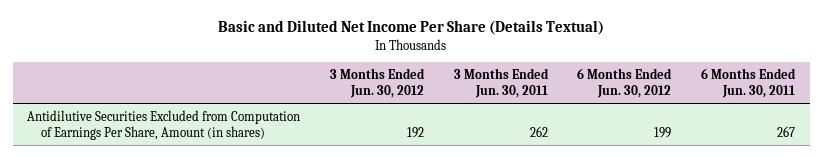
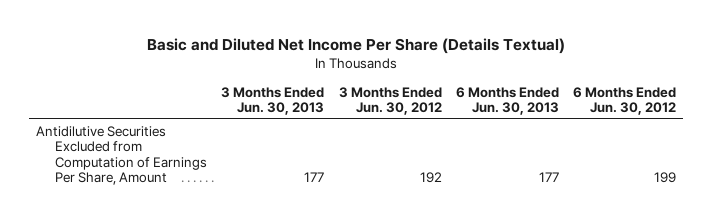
- | 3 Months Ended Jun. 30, 2012 | 3 Months Ended Jun. 30, 2011 | 6 Months Ended Jun. 30, 2012 | 6 Months Ended Jun. 30, 2011
+ | 3 Months Ended Jun. 30, 2013 | 3 Months Ended Jun. 30, 2012 | 6 Months Ended Jun. 30, 2013 | 6 Months Ended Jun. 30, 2012
- Antidilutive Securities Excluded from Computation of Earnings Per Share, Amount (in shares) | 192 | 262 | 199 | 267
+ Antidilutive Securities Excluded from Computation of Earnings Per Share, Amount | 177 | 192 | 177 | 199

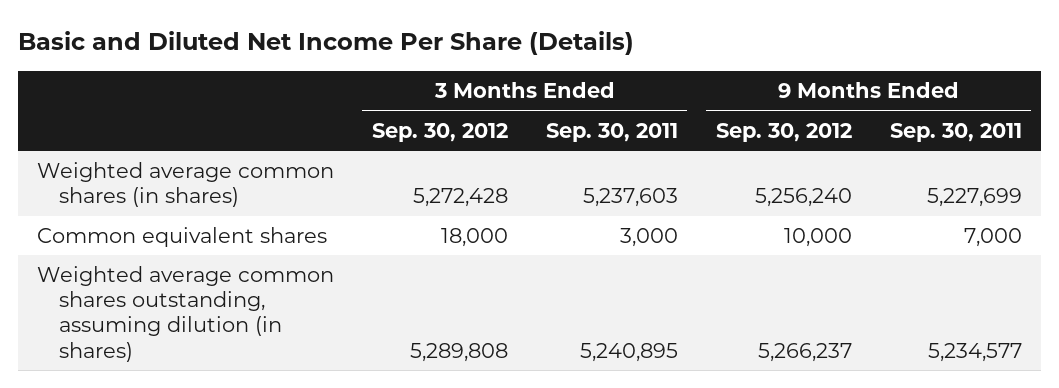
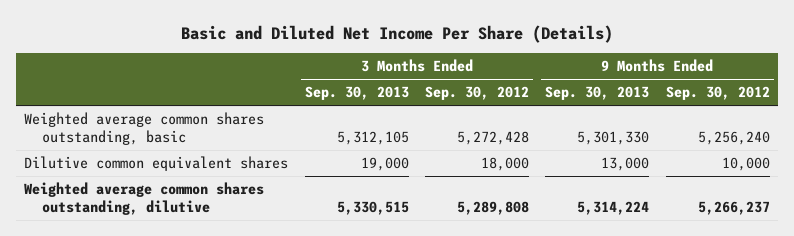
- | 3 Months Ended Sep. 30, 2012 | 3 Months Ended Sep. 30, 2011 | 9 Months Ended Sep. 30, 2012 | 9 Months Ended Sep. 30, 2011
+ | 3 Months Ended Sep. 30, 2013 | 3 Months Ended Sep. 30, 2012 | 9 Months Ended Sep. 30, 2013 | 9 Months Ended Sep. 30, 2012
- Weighted average common shares (in shares) | 5,272,428 | 5,237,603 | 5,256,240 | 5,227,699
- Common equivalent shares | 18,000 | 3,000 | 10,000 | 7,000
- Weighted average common shares outstanding, assuming dilution (in shares) | 5,289,808 | 5,240,895 | 5,266,237 | 5,234,577
+ Weighted average common shares outstanding, basic | 5,312,105 | 5,272,428 | 5,301,330 | 5,256,240
+ Dilutive common equivalent shares | 19,000 | 18,000 | 13,000 | 10,000
+ Weighted average common shares outstanding, dilutive | 5,330,515 | 5,289,808 | 5,314,224 | 5,266,237

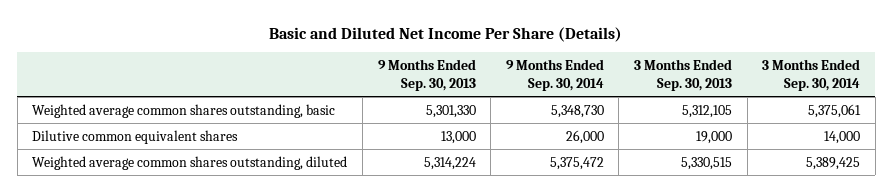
- | 3 Months Ended Sep. 30, 2013 | 3 Months Ended Sep. 30, 2012 | 9 Months Ended Sep. 30, 2013 | 9 Months Ended Sep. 30, 2012
+ | 9 Months Ended Sep. 30, 2013 | 9 Months Ended Sep. 30, 2014 | 3 Months Ended Sep. 30, 2013 | 3 Months Ended Sep. 30, 2014
- Weighted average common shares outstanding, dilutive | 5,330,515 | 5,289,808 | 5,314,224 | 5,266,237
+ Weighted average common shares outstanding, diluted | 5,314,224 | 5,375,472 | 5,330,515 | 5,389,425

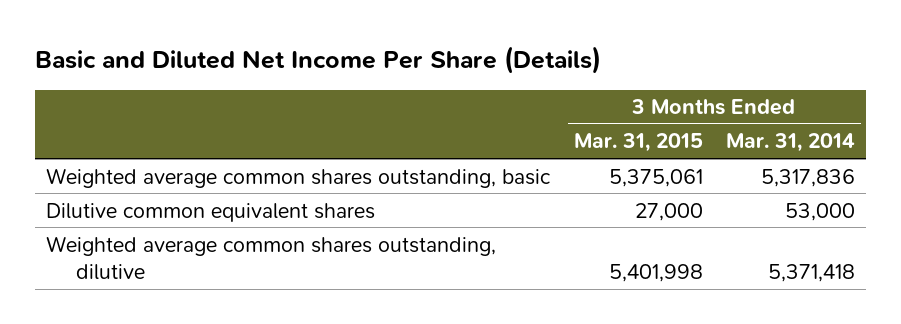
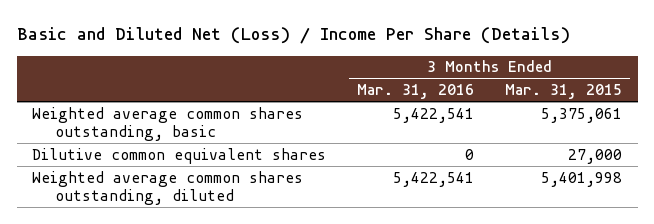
- Basic and Diluted Net Income Per Share (Details)
+ Basic and Diluted Net (Loss) / Income Per Share (Details)
- | 3 Months Ended Mar. 31, 2015 | 3 Months Ended Mar. 31, 2014
+ | 3 Months Ended Mar. 31, 2016 | 3 Months Ended Mar. 31, 2015
- Weighted average common shares outstanding, dilutive | 5,401,998 | 5,371,418
+ Weighted average common shares outstanding, diluted | 5,422,541 | 5,401,998

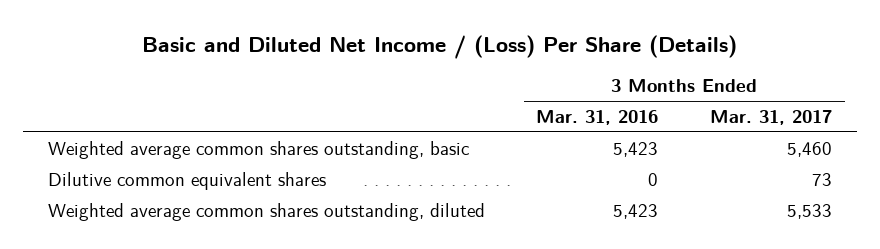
- Basic and Diluted Net (Loss) / Income Per Share (Details)
+ Basic and Diluted Net Income / (Loss) Per Share (Details)
- | 3 Months Ended Mar. 31, 2016 | 3 Months Ended Mar. 31, 2015
+ | 3 Months Ended Mar. 31, 2016 | 3 Months Ended Mar. 31, 2017
- Weighted average common shares outstanding, basic | 5,422,541 | 5,375,061
+ Weighted average common shares outstanding, basic | 5,423 | 5,460
- Weighted average common shares outstanding, diluted | 5,422,541 | 5,401,998
+ Weighted average common shares outstanding, diluted | 5,423 | 5,533

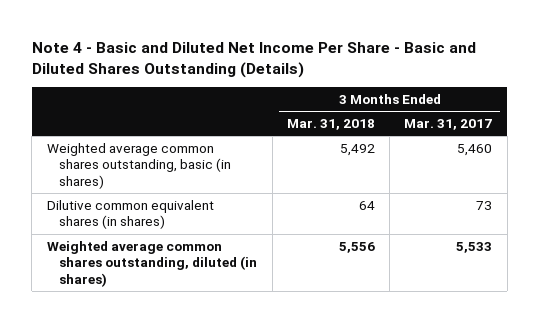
- Basic and Diluted Net Income / (Loss) Per Share (Details)
+ Note 4 - Basic and Diluted Net Income Per Share - Basic and Diluted Shares Outstanding (Details)
- | 3 Months Ended Mar. 31, 2016 | 3 Months Ended Mar. 31, 2017
+ | 3 Months Ended Mar. 31, 2018 | 3 Months Ended Mar. 31, 2017
- Weighted average common shares outstanding, basic | 5,423 | 5,460
- Dilutive common equivalent shares | 0 | 73
- Weighted average common shares outstanding, diluted | 5,423 | 5,533
+ Weighted average common shares outstanding, basic (in shares) | 5,492 | 5,460
+ Dilutive common equivalent shares (in shares) | 64 | 73
+ Weighted average common shares outstanding, diluted (in shares) | 5,556 | 5,533

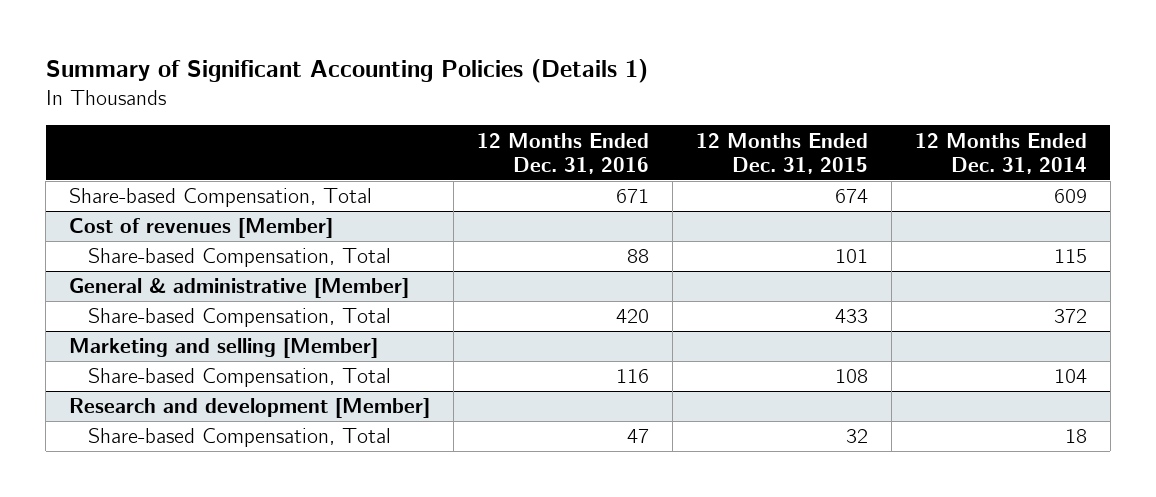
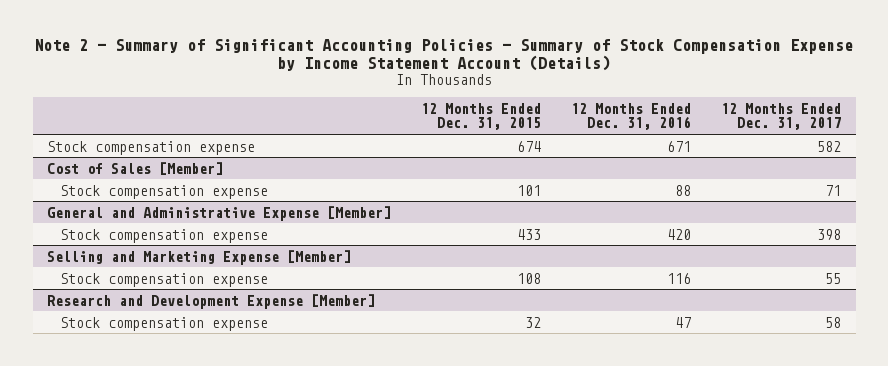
- Summary of Significant Accounting Policies (Details 1)
+ Note 2 - Summary of Significant Accounting Policies - Summary of Stock Compensation Expense by Income Statement Account (Details)
- | 12 Months Ended Dec. 31, 2016 | 12 Months Ended Dec. 31, 2015 | 12 Months Ended Dec. 31, 2014
+ | 12 Months Ended Dec. 31, 2015 | 12 Months Ended Dec. 31, 2016 | 12 Months Ended Dec. 31, 2017
- Share-based Compensation, Total | 671 | 674 | 609
- Cost of revenues [Member]
- Share-based Compensation, Total | 88 | 101 | 115
- General & administrative [Member]
- Share-based Compensation, Total | 420 | 433 | 372
- Marketing and selling [Member]
- Share-based Compensation, Total | 116 | 108 | 104
- Research and development [Member]
- Share-based Compensation, Total | 47 | 32 | 18
+ Stock compensation expense | 674 | 671 | 582
+ Cost of Sales [Member]
+ Stock compensation expense | 101 | 88 | 71
+ General and Administrative Expense [Member]
+ Stock compensation expense | 433 | 420 | 398
+ Selling and Marketing Expense [Member]
+ Stock compensation expense | 108 | 116 | 55
+ Research and Development Expense [Member]
+ Stock compensation expense | 32 | 47 | 58

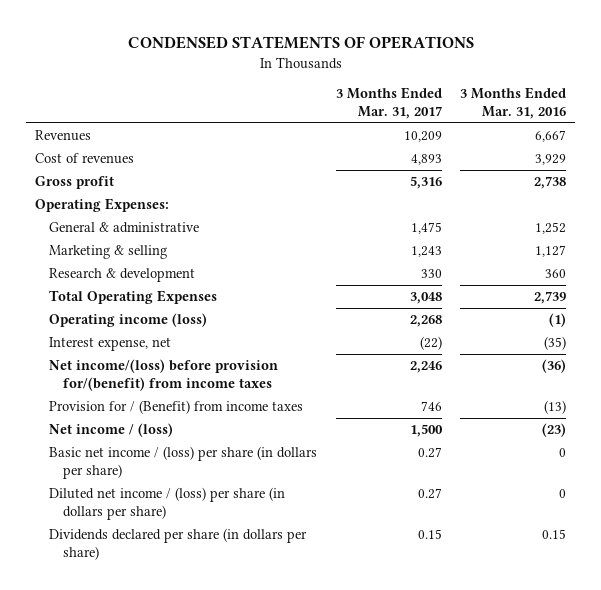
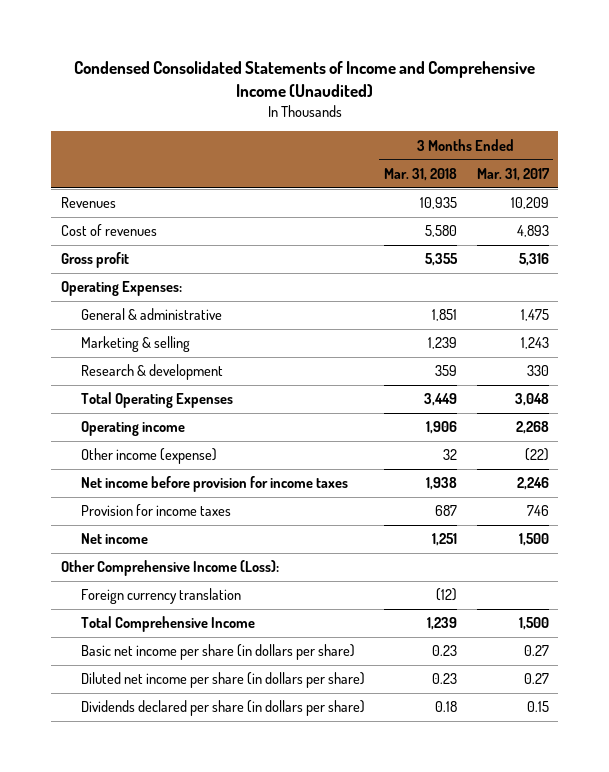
- CONDENSED STATEMENTS OF OPERATIONS
+ Condensed Consolidated Statements of Income and Comprehensive Income (Unaudited)
- | 3 Months Ended Mar. 31, 2017 | 3 Months Ended Mar. 31, 2016
+ | 3 Months Ended Mar. 31, 2018 | 3 Months Ended Mar. 31, 2017
- Operating income (loss) | 2,268 | (1)
- Interest expense, net | (22) | (35)
- Net income/(loss) before provision for/(benefit) from income taxes | 2,246 | (36)
- Provision for / (Benefit) from income taxes | 746 | (13)
- Net income / (loss) | 1,500 | (23)
- Basic net income / (loss) per share (in dollars per share) | 0.27 | 0
- Diluted net income / (loss) per share (in dollars per share) | 0.27 | 0
+ Operating income | 1,906 | 2,268
+ Other income (expense) | 32 | (22)
+ Net income before provision for income taxes | 1,938 | 2,246
+ Provision for income taxes | 687 | 746
+ Net income | 1,251 | 1,500
+ Other Comprehensive Income (Loss):
+ Foreign currency translation | (12) |
+ Total Comprehensive Income | 1,239 | 1,500
+ Basic net income per share (in dollars per share) | 0.23 | 0.27
+ Diluted net income per share (in dollars per share) | 0.23 | 0.27

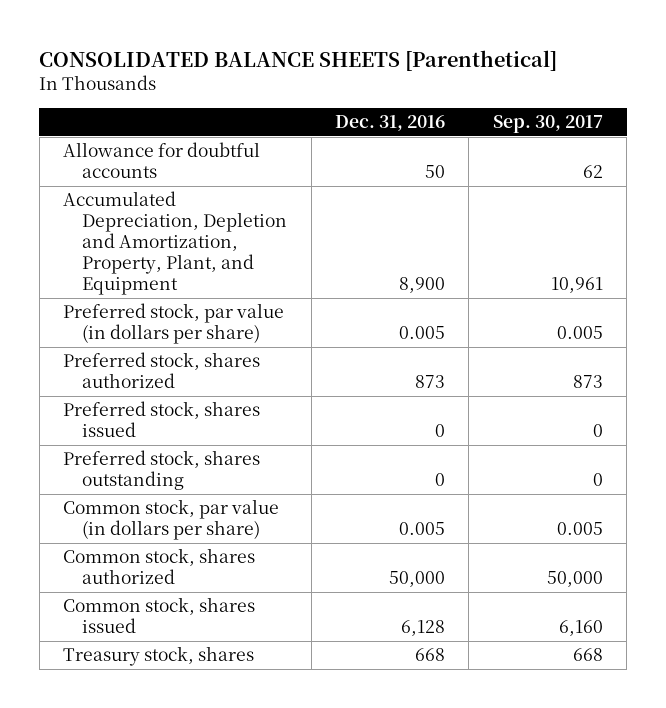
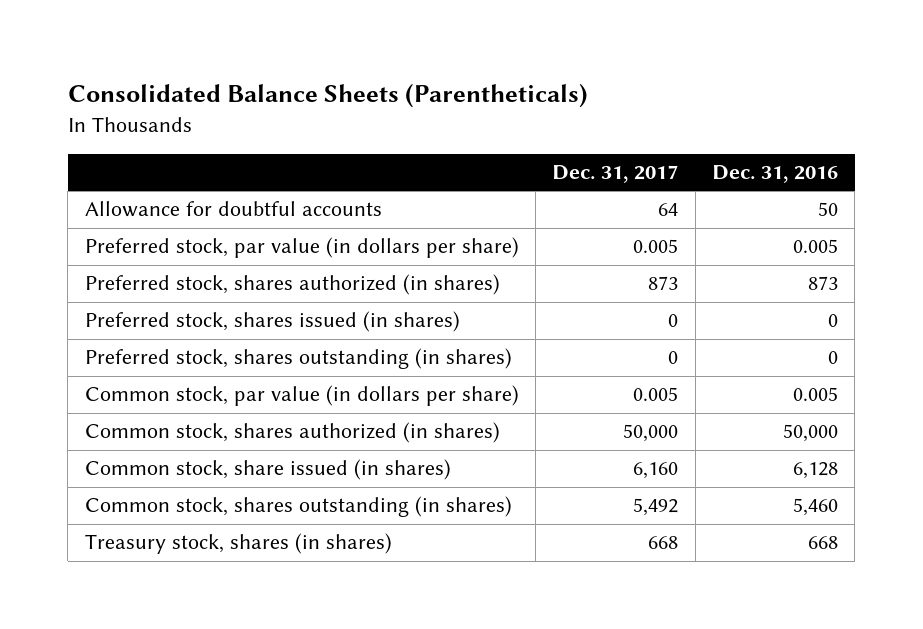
- CONSOLIDATED BALANCE SHEETS [Parenthetical]
+ Consolidated Balance Sheets (Parentheticals)
- | Dec. 31, 2016 | Sep. 30, 2017
+ | Dec. 31, 2017 | Dec. 31, 2016
- Accumulated Depreciation, Depletion and Amortization, Property, Plant, and Equipment | 8,900 | 10,961
- Preferred stock, shares authorized | 873 | 873
- Preferred stock, shares issued | 0 | 0
- Preferred stock, shares outstanding | 0 | 0
+ Preferred stock, shares authorized (in shares) | 873 | 873
+ Preferred stock, shares issued (in shares) | 0 | 0
+ Preferred stock, shares outstanding (in shares) | 0 | 0
- Common stock, shares authorized | 50,000 | 50,000
- Common stock, shares issued | 6,128 | 6,160
- Treasury stock, shares | 668 | 668
+ Common stock, shares authorized (in shares) | 50,000 | 50,000
+ Common stock, share issued (in shares) | 6,160 | 6,128
+ Common stock, shares outstanding (in shares) | 5,492 | 5,460
+ Treasury stock, shares (in shares) | 668 | 668

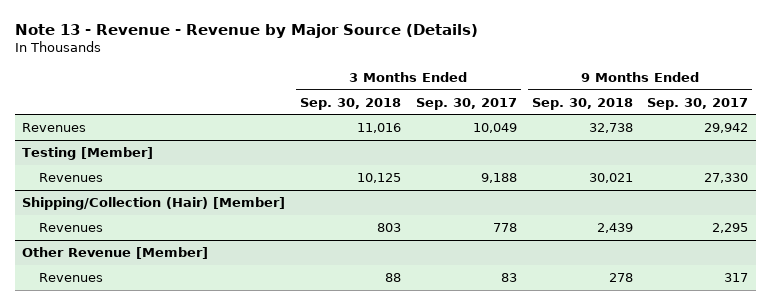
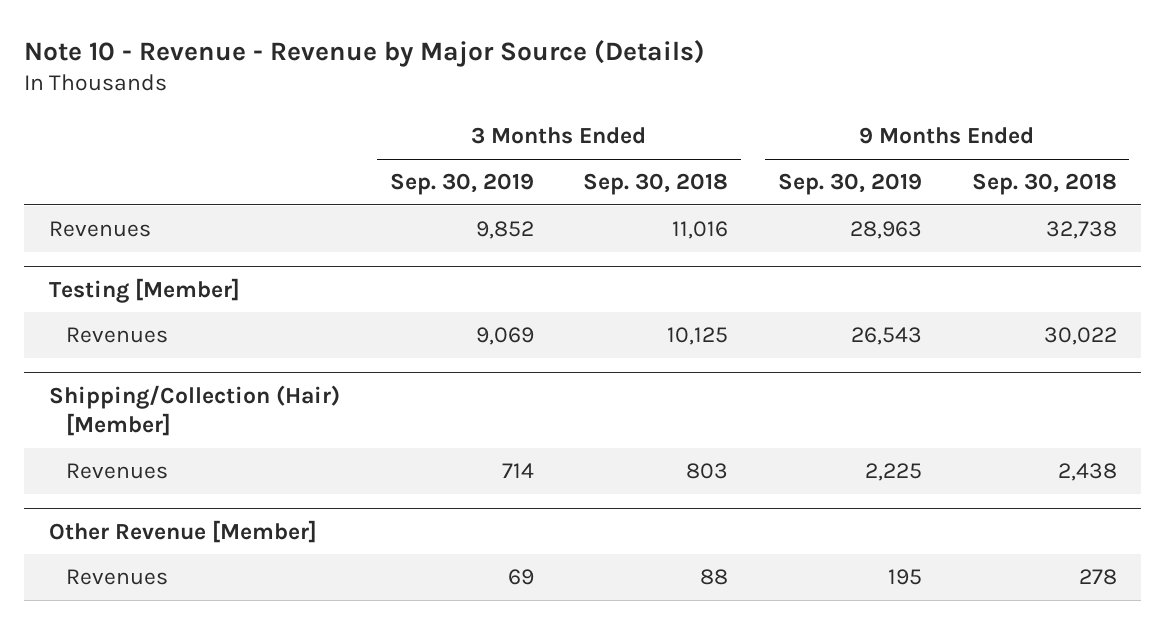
- Note 13 - Revenue - Revenue by Major Source (Details)
+ Note 10 - Revenue - Revenue by Major Source (Details)
- | 3 Months Ended Sep. 30, 2018 | 3 Months Ended Sep. 30, 2017 | 9 Months Ended Sep. 30, 2018 | 9 Months Ended Sep. 30, 2017
+ | 3 Months Ended Sep. 30, 2019 | 3 Months Ended Sep. 30, 2018 | 9 Months Ended Sep. 30, 2019 | 9 Months Ended Sep. 30, 2018
@ Testing [Member]
- Revenues | 10,125 | 9,188 | 30,021 | 27,330
+ Revenues | 9,069 | 10,125 | 26,543 | 30,022
@ Shipping/Collection (Hair) [Member]
- Revenues | 803 | 778 | 2,439 | 2,295
+ Revenues | 714 | 803 | 2,225 | 2,438

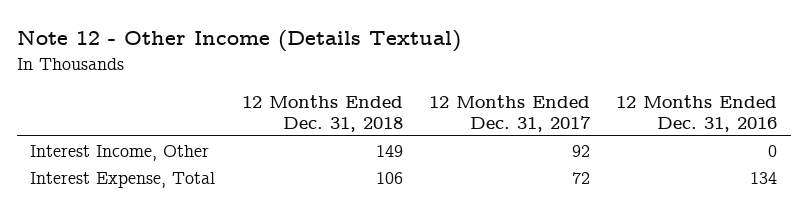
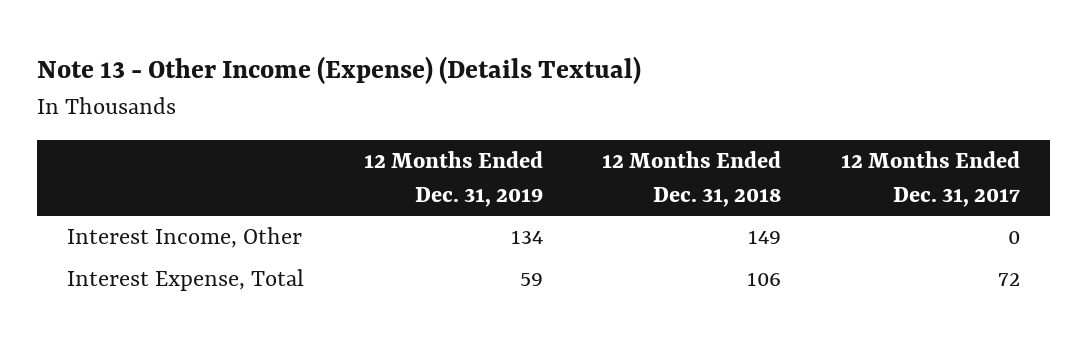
- Note 12 - Other Income (Details Textual)
+ Note 13 - Other Income (Expense) (Details Textual)
- | 12 Months Ended Dec. 31, 2018 | 12 Months Ended Dec. 31, 2017 | 12 Months Ended Dec. 31, 2016
+ | 12 Months Ended Dec. 31, 2019 | 12 Months Ended Dec. 31, 2018 | 12 Months Ended Dec. 31, 2017
- Interest Income, Other | 149 | 92 | 0
+ Interest Income, Other | 134 | 149 | 0

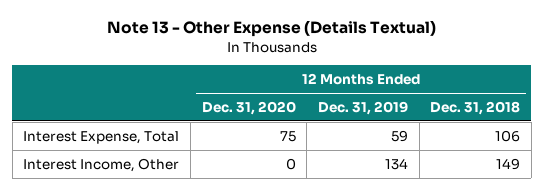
- Note 13 - Other Income (Expense) (Details Textual)
+ Note 13 - Other Expense (Details Textual)
- | 12 Months Ended Dec. 31, 2019 | 12 Months Ended Dec. 31, 2018 | 12 Months Ended Dec. 31, 2017
+ | 12 Months Ended Dec. 31, 2020 | 12 Months Ended Dec. 31, 2019 | 12 Months Ended Dec. 31, 2018
moved down: Interest Income, Other | 0 | 134 | 149

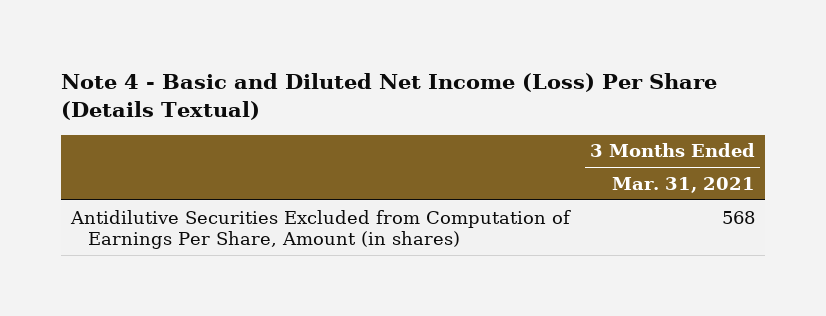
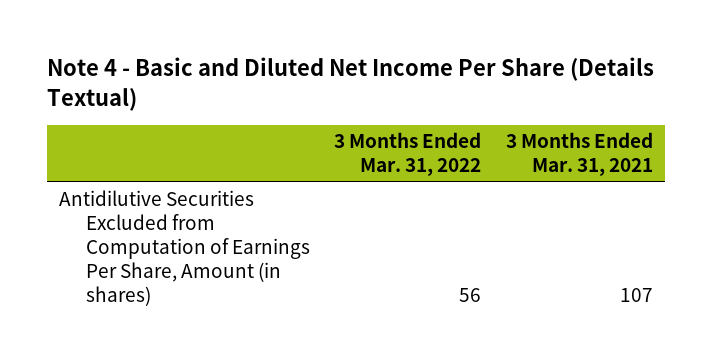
- Note 4 - Basic and Diluted Net Income (Loss) Per Share (Details Textual)
+ Note 4 - Basic and Diluted Net Income Per Share (Details Textual)
- | 3 Months Ended Mar. 31, 2021
+ | 3 Months Ended Mar. 31, 2022 | 3 Months Ended Mar. 31, 2021
- Antidilutive Securities Excluded from Computation of Earnings Per Share, Amount (in shares) | 568
+ Antidilutive Securities Excluded from Computation of Earnings Per Share, Amount (in shares) | 56 | 107

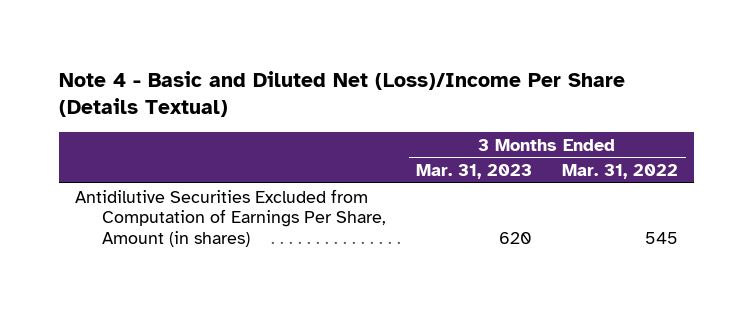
- Note 4 - Basic and Diluted Net Income Per Share (Details Textual)
+ Note 4 - Basic and Diluted Net (Loss)/Income Per Share (Details Textual)
- | 3 Months Ended Mar. 31, 2022 | 3 Months Ended Mar. 31, 2021
+ | 3 Months Ended Mar. 31, 2023 | 3 Months Ended Mar. 31, 2022
- Antidilutive Securities Excluded from Computation of Earnings Per Share, Amount (in shares) | 56 | 107
+ Antidilutive Securities Excluded from Computation of Earnings Per Share, Amount (in shares) | 620 | 545

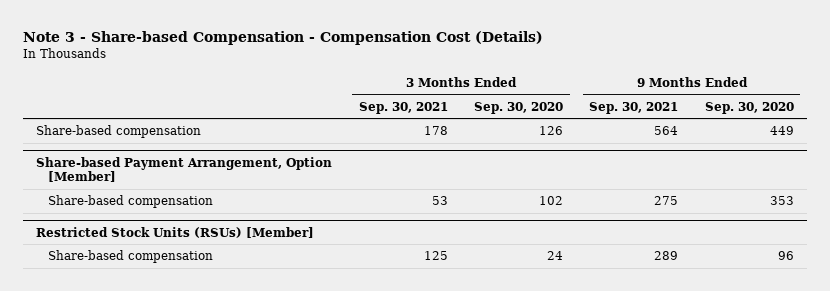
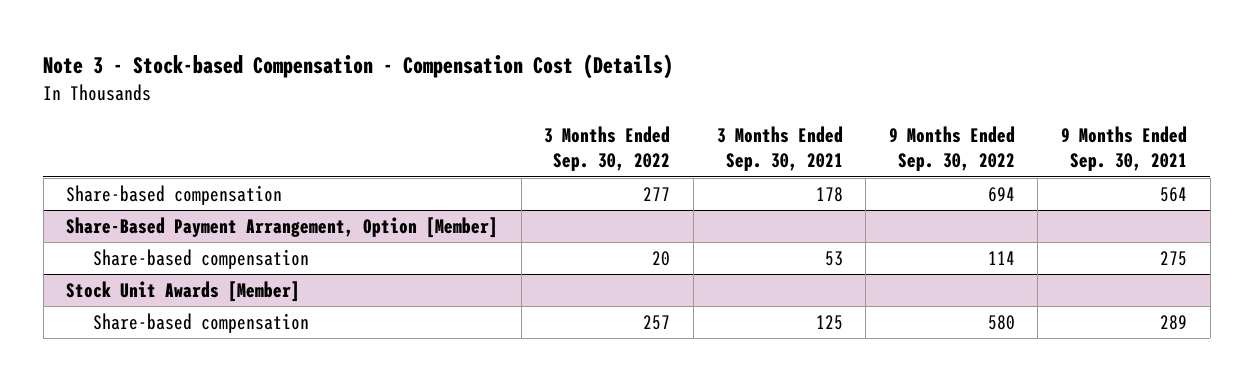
- Note 3 - Share-based Compensation - Compensation Cost (Details)
+ Note 3 - Stock-based Compensation - Compensation Cost (Details)
- | 3 Months Ended Sep. 30, 2021 | 3 Months Ended Sep. 30, 2020 | 9 Months Ended Sep. 30, 2021 | 9 Months Ended Sep. 30, 2020
+ | 3 Months Ended Sep. 30, 2022 | 3 Months Ended Sep. 30, 2021 | 9 Months Ended Sep. 30, 2022 | 9 Months Ended Sep. 30, 2021
- Share-based Payment Arrangement, Option [Member]
+ Share-Based Payment Arrangement, Option [Member]
- Restricted Stock Units (RSUs) [Member]
+ Stock Unit Awards [Member]

